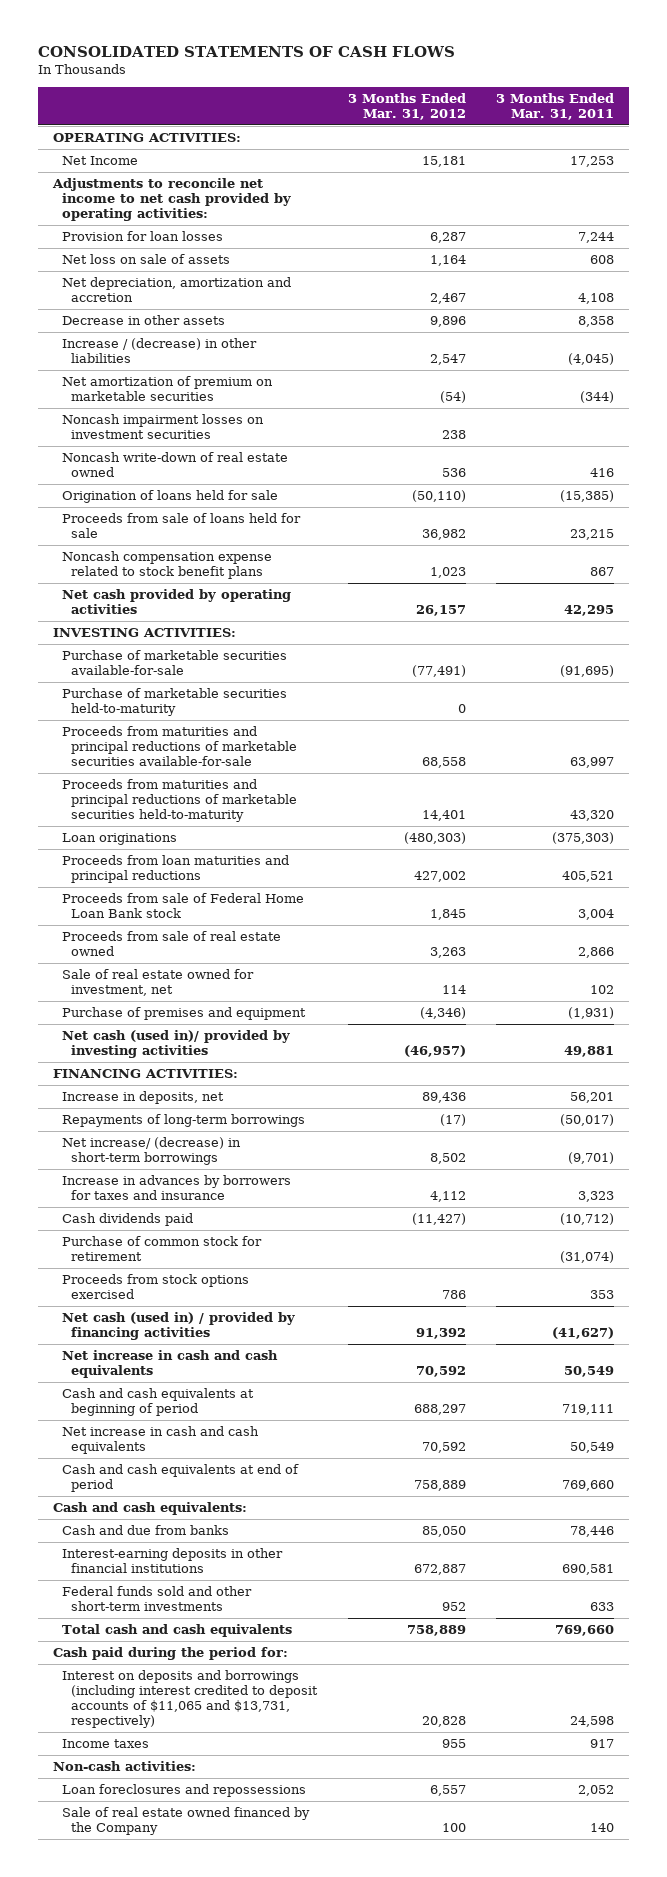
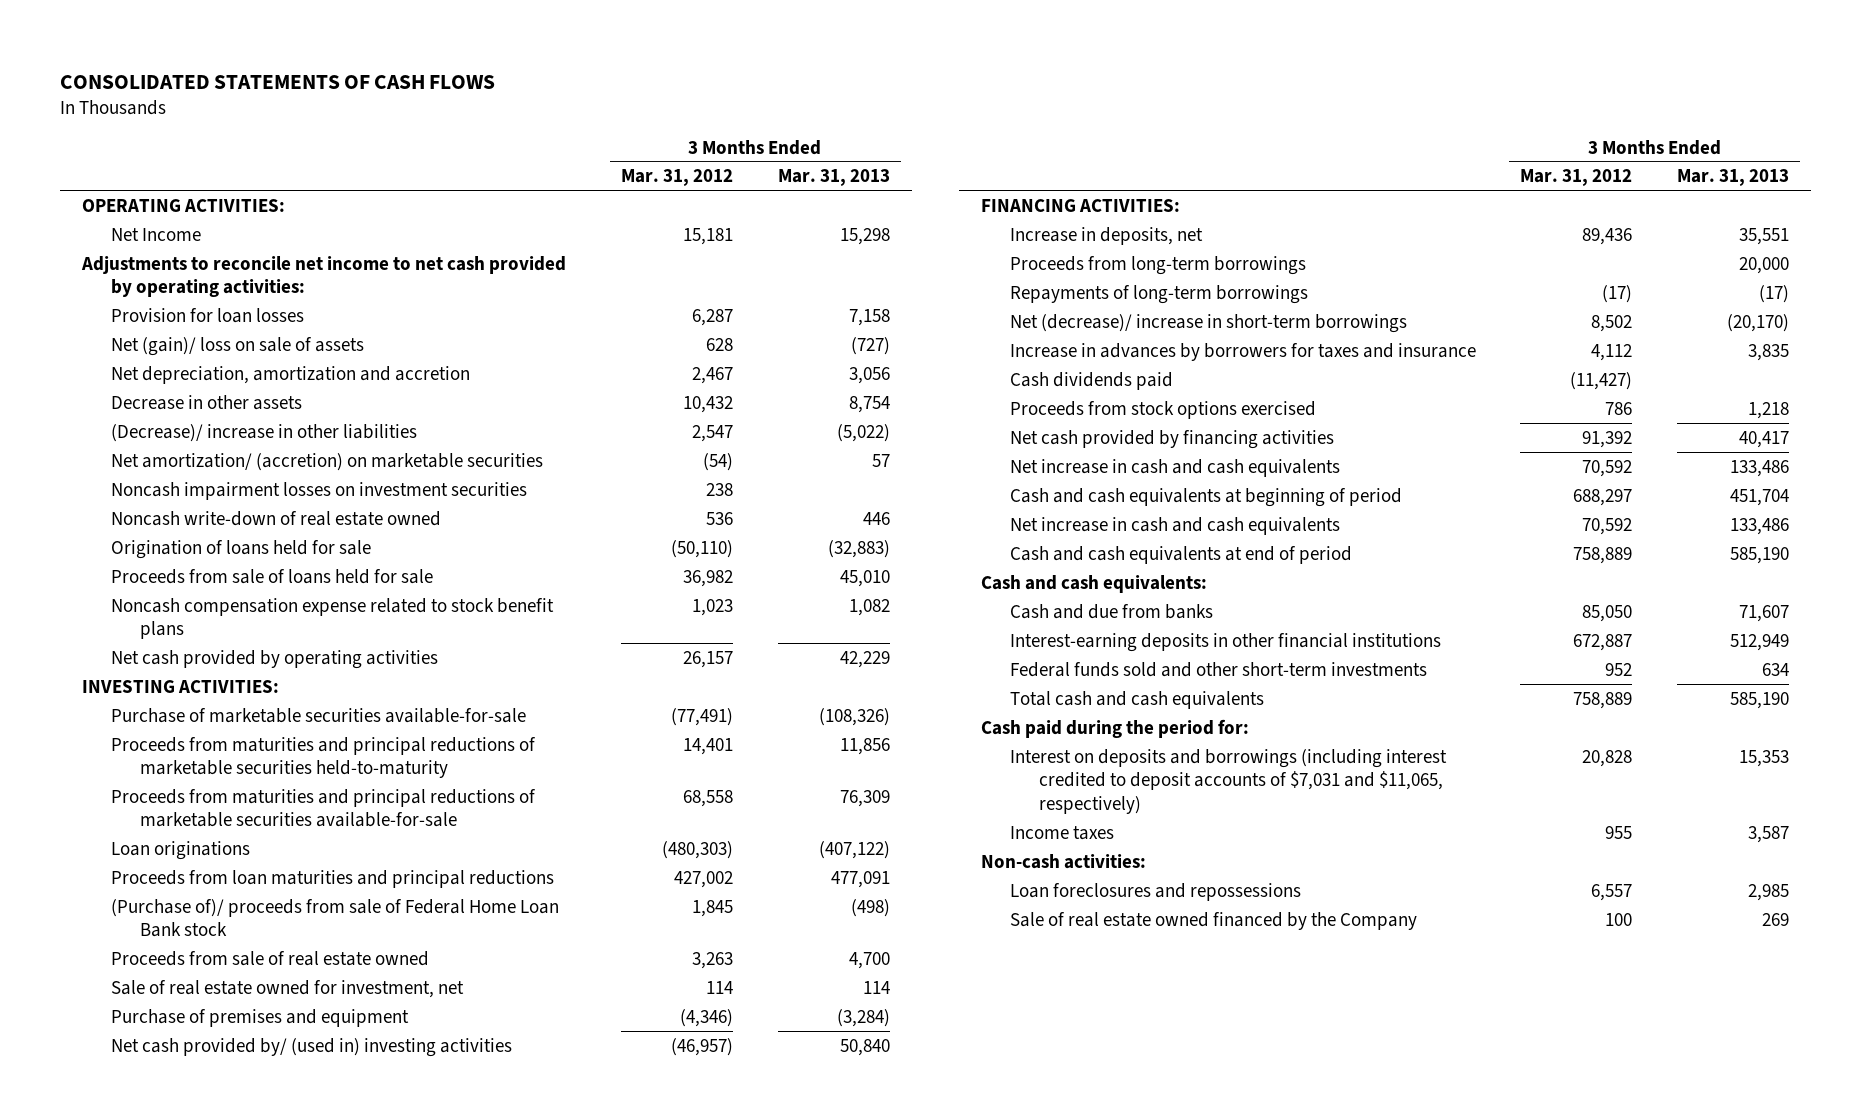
- | 3 Months Ended Mar. 31, 2012 | 3 Months Ended Mar. 31, 2011
+ | 3 Months Ended Mar. 31, 2012 | 3 Months Ended Mar. 31, 2013
- Net loss on sale of assets | 1,164 | 608
+ Net (gain)/ loss on sale of assets | 628 | (727)
- Decrease in other assets | 9,896 | 8,358
- Increase / (decrease) in other liabilities | 2,547 | (4,045)
- Net amortization of premium on marketable securities | (54) | (344)
+ Decrease in other assets | 10,432 | 8,754
+ (Decrease)/ increase in other liabilities | 2,547 | (5,022)
+ Net amortization/ (accretion) on marketable securities | (54) | 57
- Purchase of marketable securities held-to-maturity | 0 |
moved down: Proceeds from maturities and principal reductions of marketable securities available-for-sale | 68,558 | 76,309
- Proceeds from sale of Federal Home Loan Bank stock | 1,845 | 3,004
+ (Purchase of)/ proceeds from sale of Federal Home Loan Bank stock | 1,845 | (498)
- Net cash (used in)/ provided by investing activities | (46,957) | 49,881
+ Net cash provided by/ (used in) investing activities | (46,957) | 50,840
+ Proceeds from long-term borrowings | | 20,000
- Net increase/ (decrease) in short-term borrowings | 8,502 | (9,701)
+ Net (decrease)/ increase in short-term borrowings | 8,502 | (20,170)
- Purchase of common stock for retirement | | (31,074)
- Net cash (used in) / provided by financing activities | 91,392 | (41,627)
+ Net cash provided by financing activities | 91,392 | 40,417
- Interest on deposits and borrowings (including interest credited to deposit accounts of $11,065 and $13,731, respectively) | 20,828 | 24,598
+ Interest on deposits and borrowings (including interest credited to deposit accounts of $7,031 and $11,065, respectively) | 20,828 | 15,353

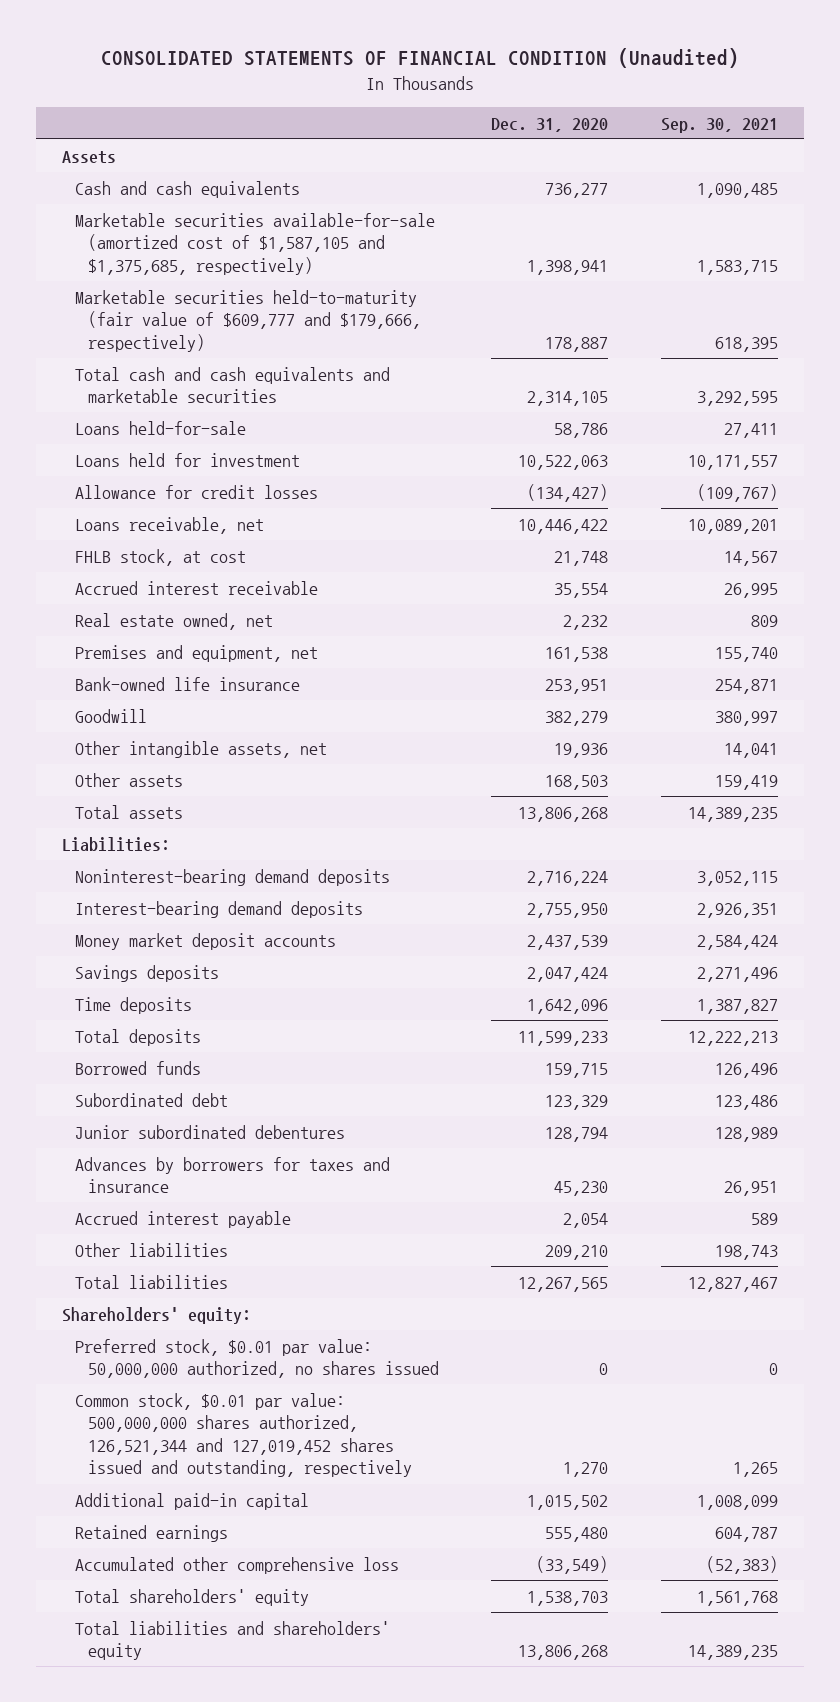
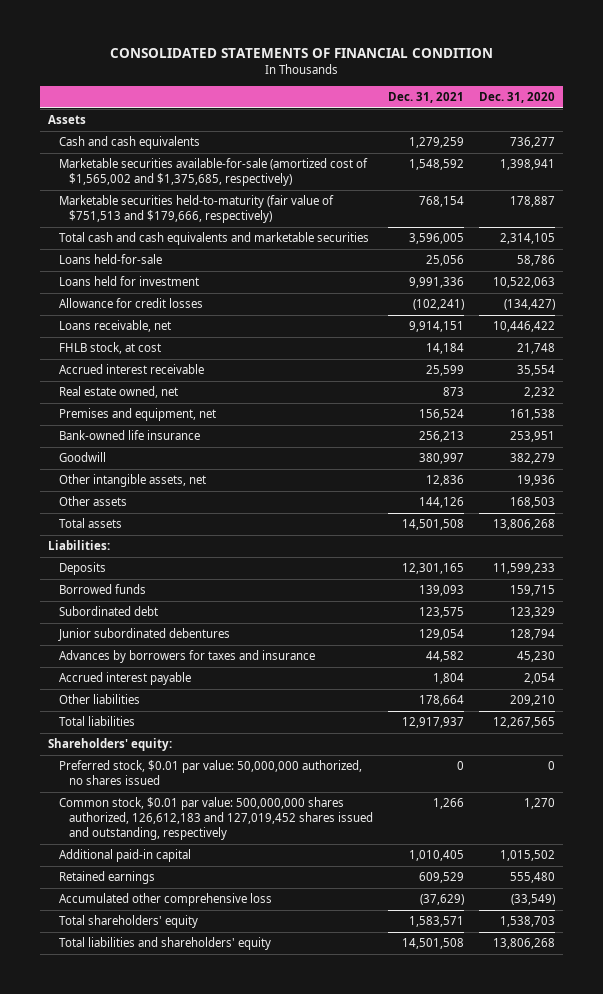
- CONSOLIDATED STATEMENTS OF FINANCIAL CONDITION (Unaudited)
+ CONSOLIDATED STATEMENTS OF FINANCIAL CONDITION
- | Dec. 31, 2020 | Sep. 30, 2021
+ | Dec. 31, 2021 | Dec. 31, 2020
- Marketable securities available-for-sale (amortized cost of $1,587,105 and $1,375,685, respectively) | 1,398,941 | 1,583,715
- Marketable securities held-to-maturity (fair value of $609,777 and $179,666, respectively) | 178,887 | 618,395
+ Marketable securities available-for-sale (amortized cost of $1,565,002 and $1,375,685, respectively) | 1,548,592 | 1,398,941
+ Marketable securities held-to-maturity (fair value of $751,513 and $179,666, respectively) | 768,154 | 178,887
- Noninterest-bearing demand deposits | 2,716,224 | 3,052,115
- Interest-bearing demand deposits | 2,755,950 | 2,926,351
- Money market deposit accounts | 2,437,539 | 2,584,424
- Savings deposits | 2,047,424 | 2,271,496
- Time deposits | 1,642,096 | 1,387,827
- Total deposits | 11,599,233 | 12,222,213
+ Deposits | 12,301,165 | 11,599,233
- Common stock, $0.01 par value: 500,000,000 shares authorized, 126,521,344 and 127,019,452 shares issued and outstanding, respectively | 1,270 | 1,265
+ Common stock, $0.01 par value: 500,000,000 shares authorized, 126,612,183 and 127,019,452 shares issued and outstanding, respectively | 1,266 | 1,270

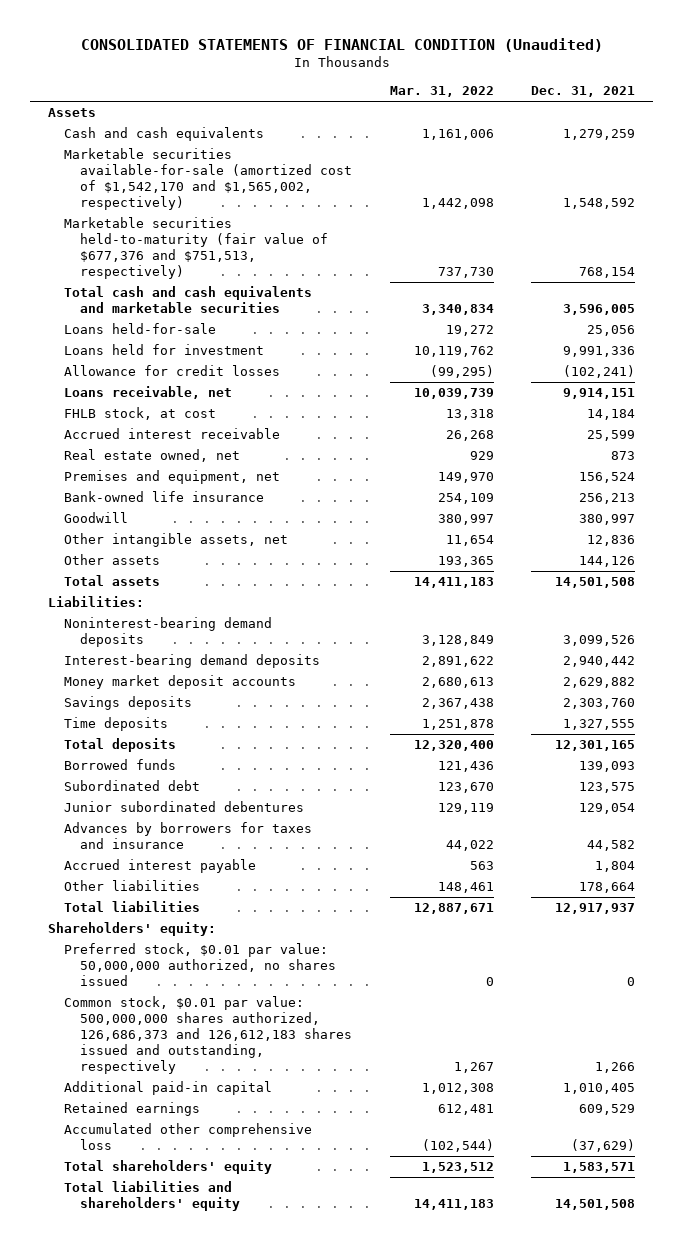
- CONSOLIDATED STATEMENTS OF FINANCIAL CONDITION
+ CONSOLIDATED STATEMENTS OF FINANCIAL CONDITION (Unaudited)
- | Dec. 31, 2021 | Dec. 31, 2020
+ | Mar. 31, 2022 | Dec. 31, 2021
- Marketable securities available-for-sale (amortized cost of $1,565,002 and $1,375,685, respectively) | 1,548,592 | 1,398,941
- Marketable securities held-to-maturity (fair value of $751,513 and $179,666, respectively) | 768,154 | 178,887
+ Marketable securities available-for-sale (amortized cost of $1,542,170 and $1,565,002, respectively) | 1,442,098 | 1,548,592
+ Marketable securities held-to-maturity (fair value of $677,376 and $751,513, respectively) | 737,730 | 768,154
- Deposits | 12,301,165 | 11,599,233
+ Noninterest-bearing demand deposits | 3,128,849 | 3,099,526
+ Interest-bearing demand deposits | 2,891,622 | 2,940,442
+ Money market deposit accounts | 2,680,613 | 2,629,882
+ Savings deposits | 2,367,438 | 2,303,760
+ Time deposits | 1,251,878 | 1,327,555
+ Total deposits | 12,320,400 | 12,301,165
- Common stock, $0.01 par value: 500,000,000 shares authorized, 126,612,183 and 127,019,452 shares issued and outstanding, respectively | 1,266 | 1,270
+ Common stock, $0.01 par value: 500,000,000 shares authorized, 126,686,373 and 126,612,183 shares issued and outstanding, respectively | 1,267 | 1,266

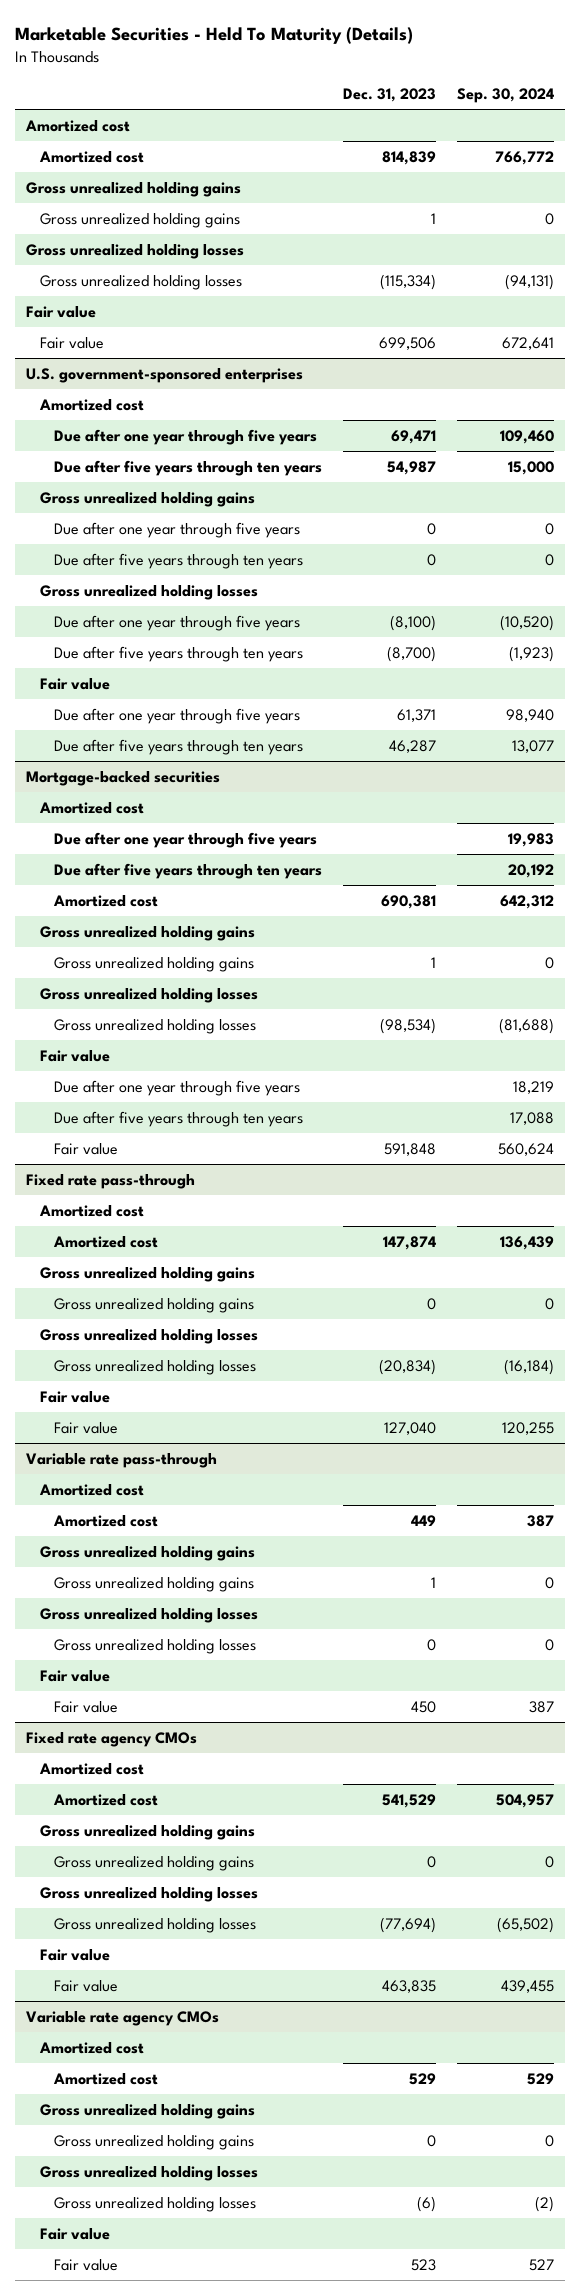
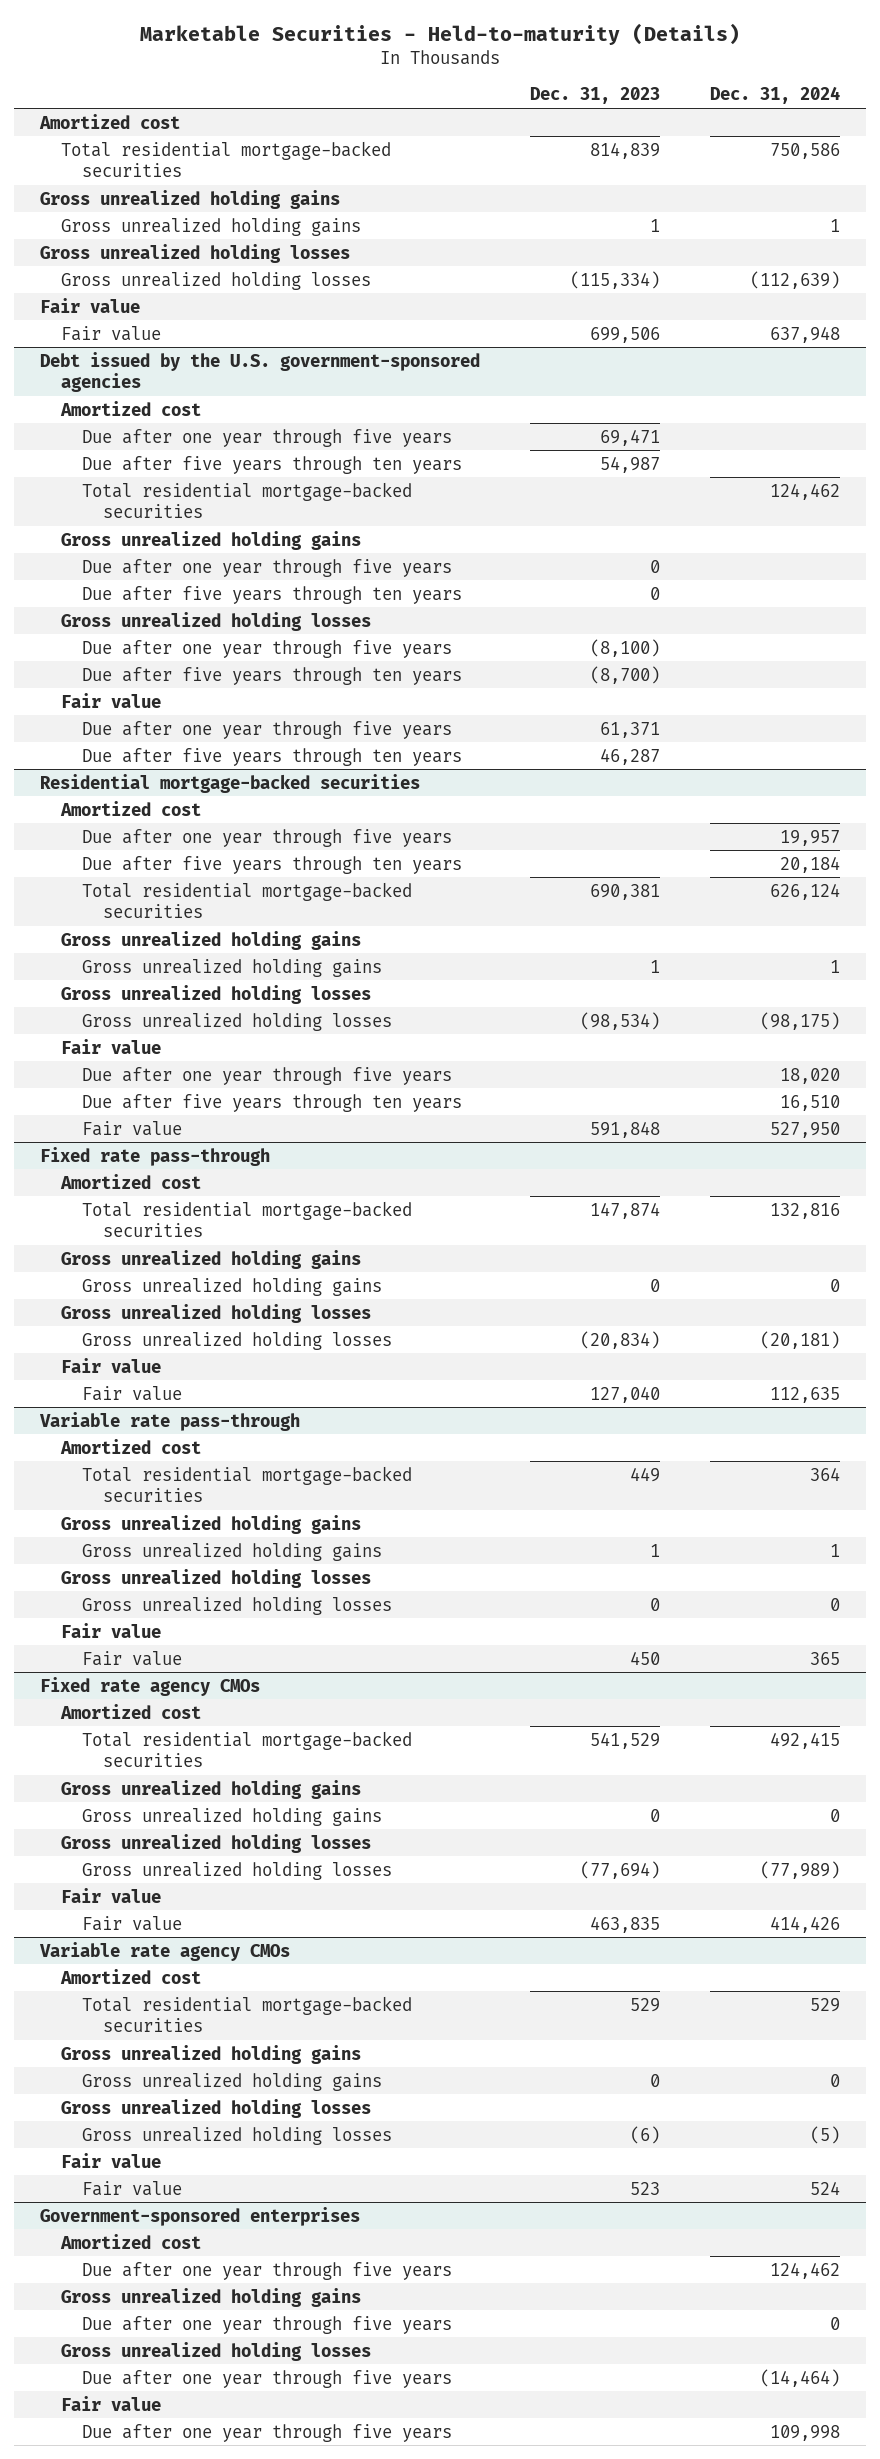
- Marketable Securities - Held To Maturity (Details)
+ Marketable Securities - Held-to-maturity (Details)
- | Dec. 31, 2023 | Sep. 30, 2024
+ | Dec. 31, 2023 | Dec. 31, 2024
- Amortized cost | 814,839 | 766,772
+ Total residential mortgage-backed securities | 814,839 | 750,586
- U.S. government-sponsored enterprises
+ Debt issued by the U.S. government-sponsored agencies
+ Total residential mortgage-backed securities | | 124,462
- Mortgage-backed securities
+ Residential mortgage-backed securities
- Amortized cost | 690,381 | 642,312
+ Total residential mortgage-backed securities | 690,381 | 626,124
@ Fixed rate pass-through
- Amortized cost | 147,874 | 136,439
+ Total residential mortgage-backed securities | 147,874 | 132,816
@ Variable rate pass-through
- Amortized cost | 449 | 387
+ Total residential mortgage-backed securities | 449 | 364
@ Fixed rate agency CMOs
- Amortized cost | 541,529 | 504,957
+ Total residential mortgage-backed securities | 541,529 | 492,415
@ Variable rate agency CMOs
- Amortized cost | 529 | 529
+ Total residential mortgage-backed securities | 529 | 529
+ Government-sponsored enterprises
+ Amortized cost
+ Due after one year through five years | | 124,462
+ Gross unrealized holding gains
+ Due after one year through five years | | 0
+ Gross unrealized holding losses
+ Due after one year through five years | | (14,464)
+ Fair value
+ Due after one year through five years | | 109,998

